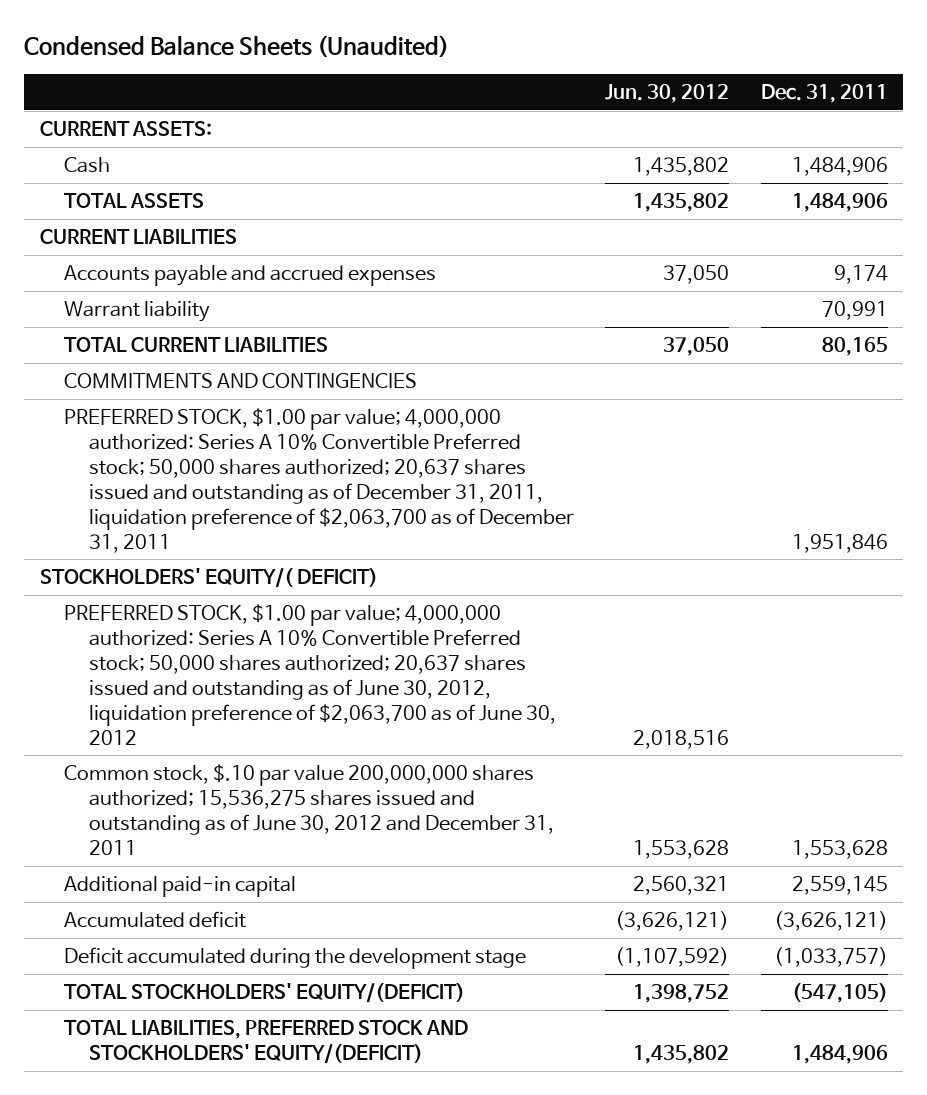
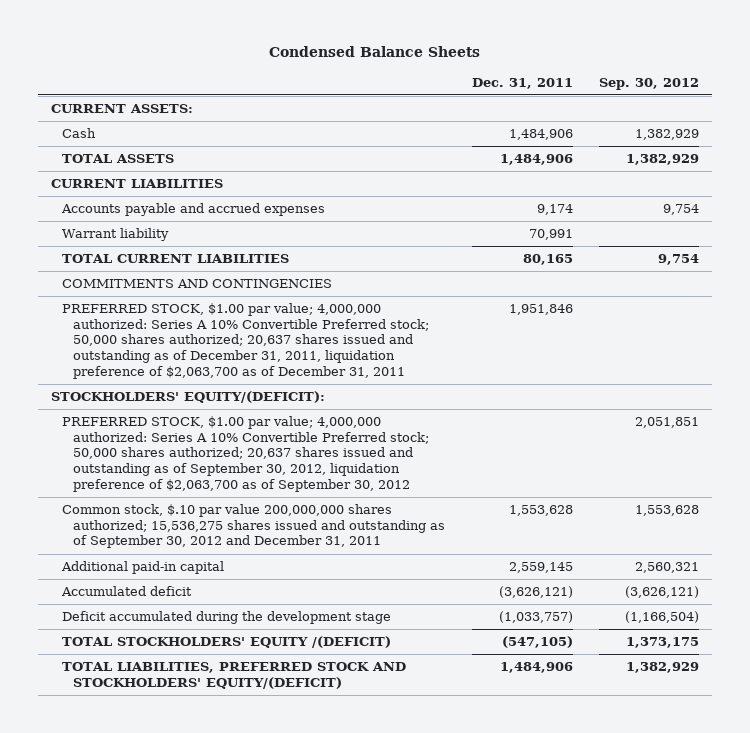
- Condensed Balance Sheets (Unaudited)
+ Condensed Balance Sheets
- | Jun. 30, 2012 | Dec. 31, 2011
+ | Dec. 31, 2011 | Sep. 30, 2012
- STOCKHOLDERS' EQUITY/( DEFICIT)
- PREFERRED STOCK, $1.00 par value; 4,000,000 authorized: Series A 10% Convertible Preferred stock; 50,000 shares authorized; 20,637 shares issued and outstanding as of June 30, 2012, liquidation preference of $2,063,700 as of June 30, 2012 | 2,018,516 |
- Common stock, $.10 par value 200,000,000 shares authorized; 15,536,275 shares issued and outstanding as of June 30, 2012 and December 31, 2011 | 1,553,628 | 1,553,628
+ STOCKHOLDERS' EQUITY/(DEFICIT):
+ PREFERRED STOCK, $1.00 par value; 4,000,000 authorized: Series A 10% Convertible Preferred stock; 50,000 shares authorized; 20,637 shares issued and outstanding as of September 30, 2012, liquidation preference of $2,063,700 as of September 30, 2012 | | 2,051,851
+ Common stock, $.10 par value 200,000,000 shares authorized; 15,536,275 shares issued and outstanding as of September 30, 2012 and December 31, 2011 | 1,553,628 | 1,553,628
- TOTAL STOCKHOLDERS' EQUITY/(DEFICIT) | 1,398,752 | (547,105)
+ TOTAL STOCKHOLDERS' EQUITY /(DEFICIT) | (547,105) | 1,373,175

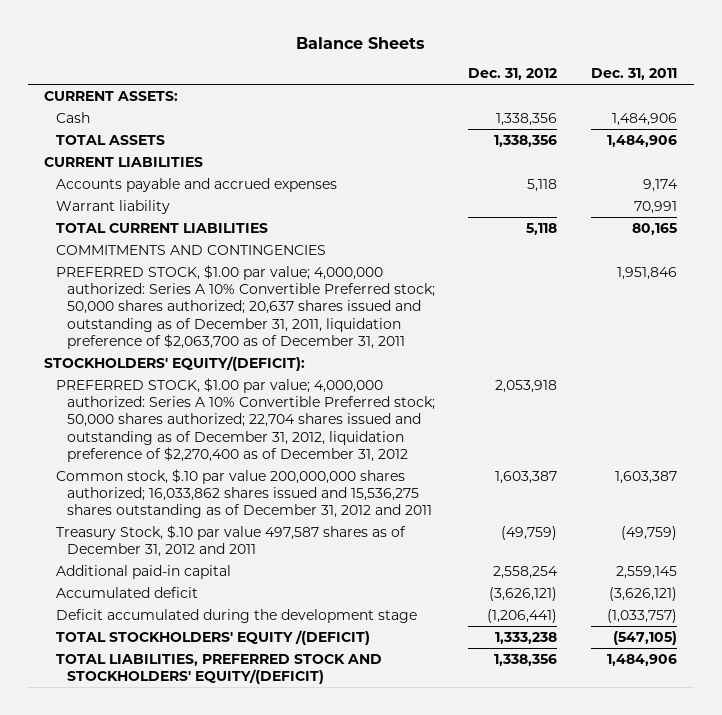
- Condensed Balance Sheets
+ Balance Sheets
- | Dec. 31, 2011 | Sep. 30, 2012
+ | Dec. 31, 2012 | Dec. 31, 2011
- PREFERRED STOCK, $1.00 par value; 4,000,000 authorized: Series A 10% Convertible Preferred stock; 50,000 shares authorized; 20,637 shares issued and outstanding as of September 30, 2012, liquidation preference of $2,063,700 as of September 30, 2012 | | 2,051,851
- Common stock, $.10 par value 200,000,000 shares authorized; 15,536,275 shares issued and outstanding as of September 30, 2012 and December 31, 2011 | 1,553,628 | 1,553,628
+ PREFERRED STOCK, $1.00 par value; 4,000,000 authorized: Series A 10% Convertible Preferred stock; 50,000 shares authorized; 22,704 shares issued and outstanding as of December 31, 2012, liquidation preference of $2,270,400 as of December 31, 2012 | 2,053,918 |
+ Common stock, $.10 par value 200,000,000 shares authorized; 16,033,862 shares issued and 15,536,275 shares outstanding as of December 31, 2012 and 2011 | 1,603,387 | 1,603,387
+ Treasury Stock, $.10 par value 497,587 shares as of December 31, 2012 and 2011 | (49,759) | (49,759)

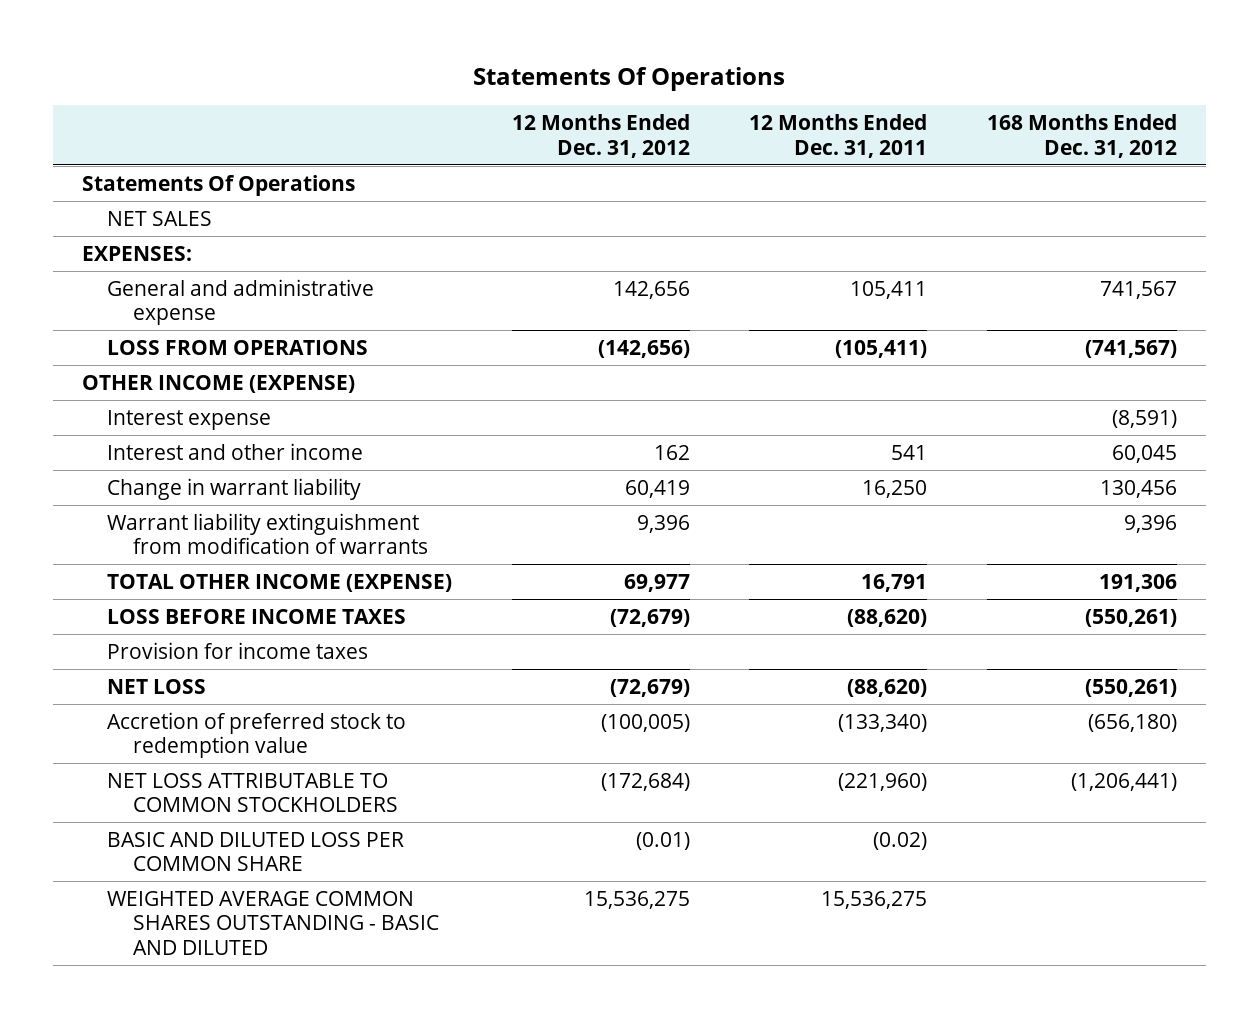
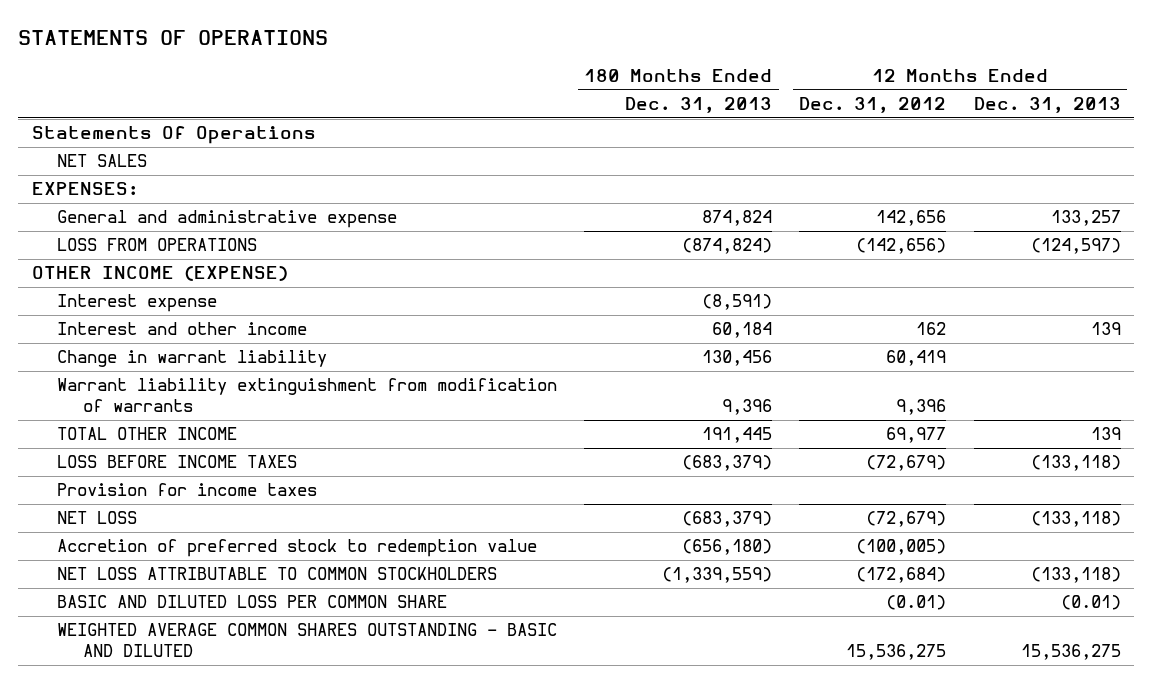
- Statements Of Operations
+ STATEMENTS OF OPERATIONS
- | 12 Months Ended Dec. 31, 2012 | 12 Months Ended Dec. 31, 2011 | 168 Months Ended Dec. 31, 2012
+ | 180 Months Ended Dec. 31, 2013 | 12 Months Ended Dec. 31, 2012 | 12 Months Ended Dec. 31, 2013
- TOTAL OTHER INCOME (EXPENSE) | 69,977 | 16,791 | 191,306
+ TOTAL OTHER INCOME | 191,445 | 69,977 | 139

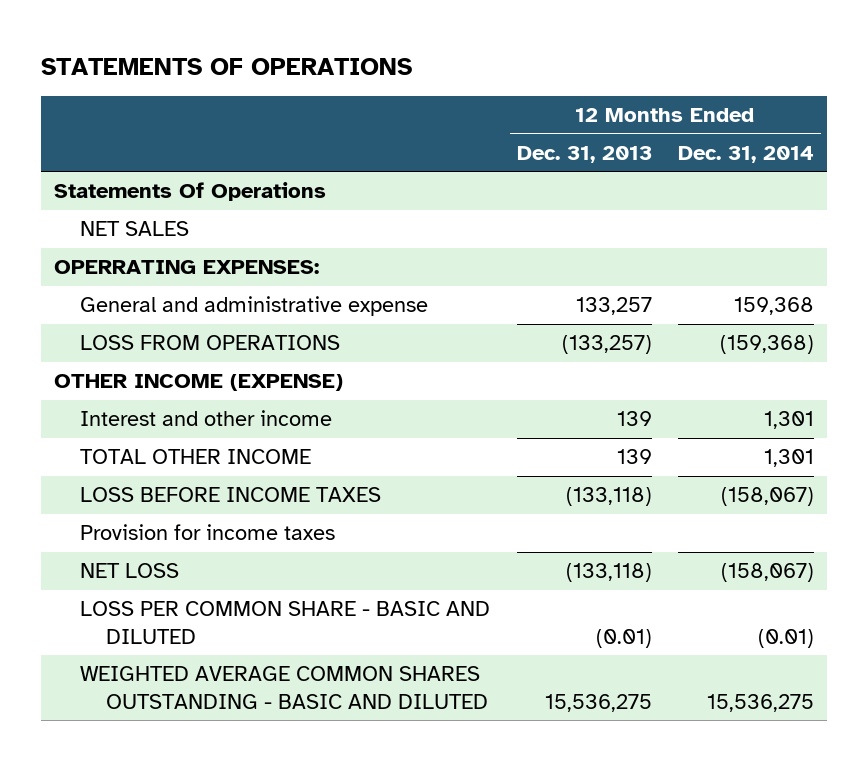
- | 180 Months Ended Dec. 31, 2013 | 12 Months Ended Dec. 31, 2012 | 12 Months Ended Dec. 31, 2013
+ | 12 Months Ended Dec. 31, 2013 | 12 Months Ended Dec. 31, 2014
- EXPENSES:
+ OPERRATING EXPENSES:
- LOSS FROM OPERATIONS | (874,824) | (142,656) | (124,597)
+ LOSS FROM OPERATIONS | (133,257) | (159,368)
- Interest expense | (8,591) | |
- Change in warrant liability | 130,456 | 60,419 |
- Warrant liability extinguishment from modification of warrants | 9,396 | 9,396 |
- Accretion of preferred stock to redemption value | (656,180) | (100,005) |
- NET LOSS ATTRIBUTABLE TO COMMON STOCKHOLDERS | (1,339,559) | (172,684) | (133,118)
- BASIC AND DILUTED LOSS PER COMMON SHARE | | (0.01) | (0.01)
+ LOSS PER COMMON SHARE - BASIC AND DILUTED | (0.01) | (0.01)

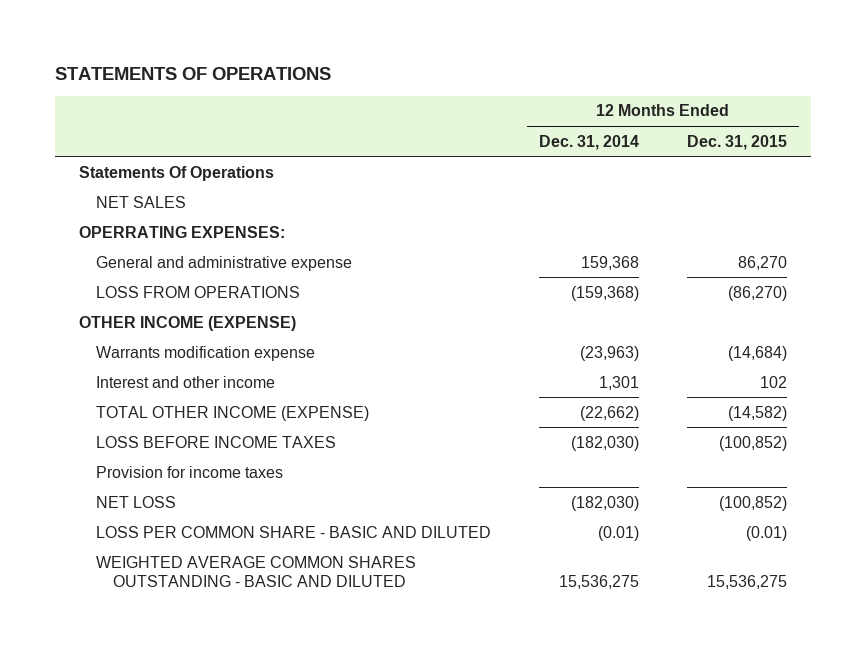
- | 12 Months Ended Dec. 31, 2013 | 12 Months Ended Dec. 31, 2014
+ | 12 Months Ended Dec. 31, 2014 | 12 Months Ended Dec. 31, 2015
+ Warrants modification expense | (23,963) | (14,684)
- TOTAL OTHER INCOME | 139 | 1,301
- LOSS BEFORE INCOME TAXES | (133,118) | (158,067)
+ TOTAL OTHER INCOME (EXPENSE) | (22,662) | (14,582)
+ LOSS BEFORE INCOME TAXES | (182,030) | (100,852)
- NET LOSS | (133,118) | (158,067)
+ NET LOSS | (182,030) | (100,852)

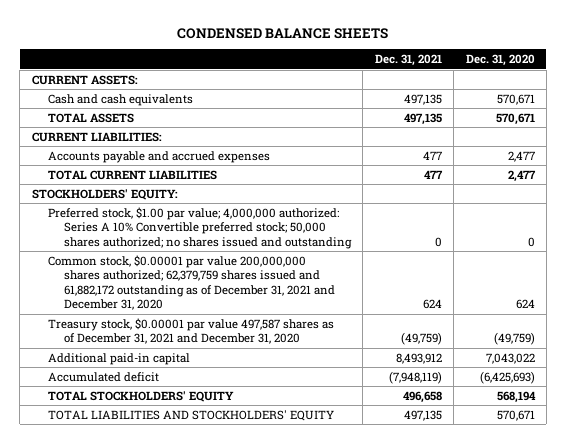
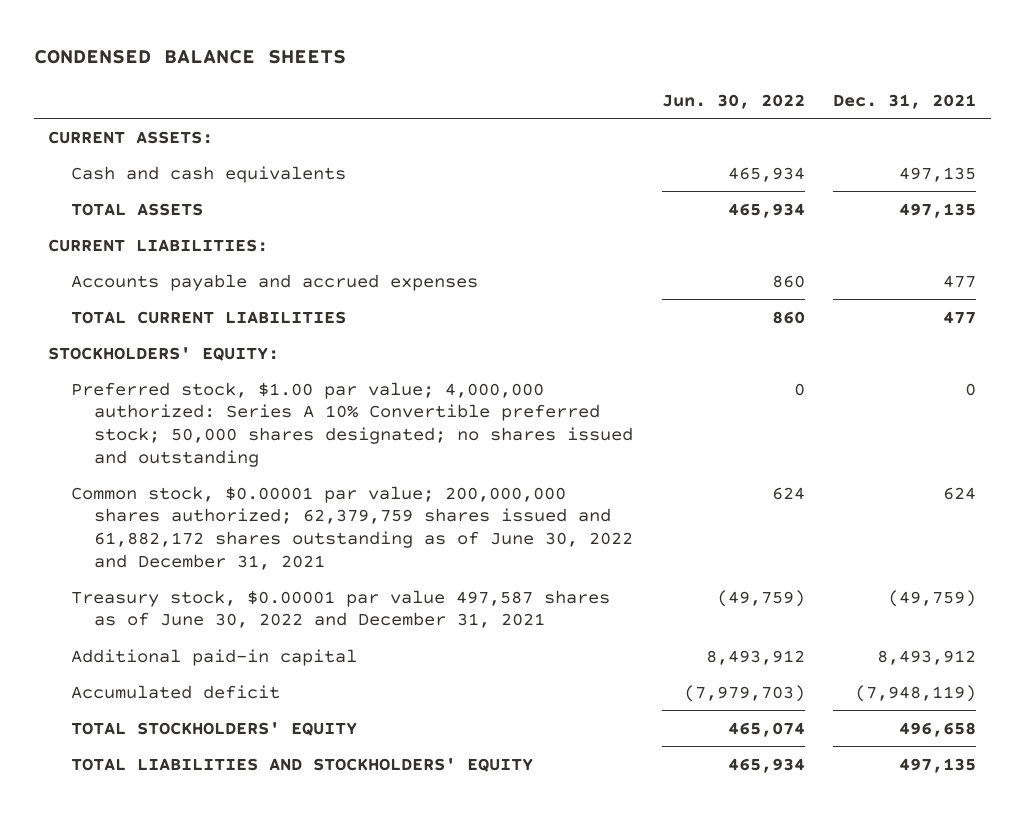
- | Dec. 31, 2021 | Dec. 31, 2020
+ | Jun. 30, 2022 | Dec. 31, 2021
- Preferred stock, $1.00 par value; 4,000,000 authorized: Series A 10% Convertible preferred stock; 50,000 shares authorized; no shares issued and outstanding | 0 | 0
- Common stock, $0.00001 par value 200,000,000 shares authorized; 62,379,759 shares issued and 61,882,172 outstanding as of December 31, 2021 and December 31, 2020 | 624 | 624
- Treasury stock, $0.00001 par value 497,587 shares as of December 31, 2021 and December 31, 2020 | (49,759) | (49,759)
+ Preferred stock, $1.00 par value; 4,000,000 authorized: Series A 10% Convertible preferred stock; 50,000 shares designated; no shares issued and outstanding | 0 | 0
+ Common stock, $0.00001 par value; 200,000,000 shares authorized; 62,379,759 shares issued and 61,882,172 shares outstanding as of June 30, 2022 and December 31, 2021 | 624 | 624
+ Treasury stock, $0.00001 par value 497,587 shares as of June 30, 2022 and December 31, 2021 | (49,759) | (49,759)

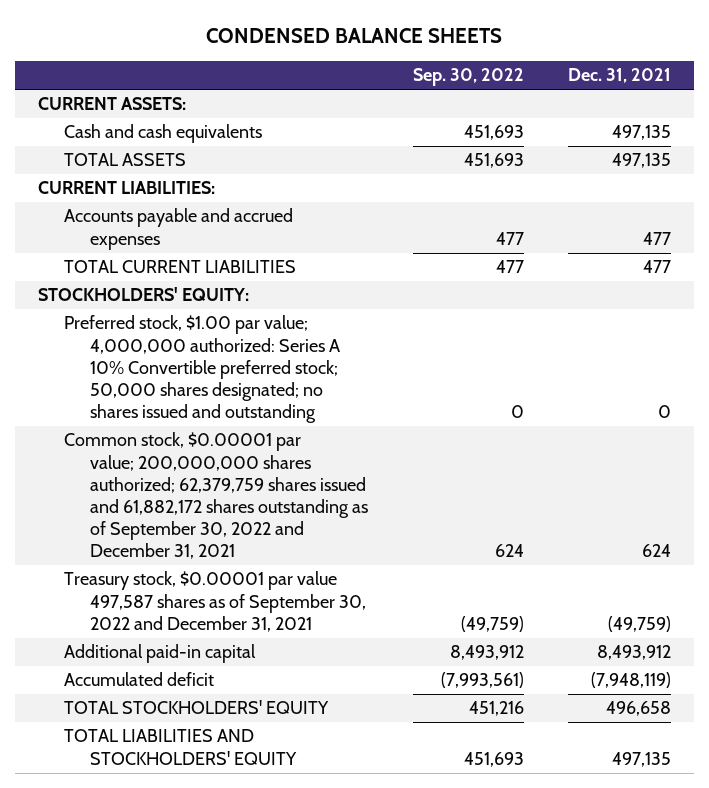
- | Jun. 30, 2022 | Dec. 31, 2021
+ | Sep. 30, 2022 | Dec. 31, 2021
- Common stock, $0.00001 par value; 200,000,000 shares authorized; 62,379,759 shares issued and 61,882,172 shares outstanding as of June 30, 2022 and December 31, 2021 | 624 | 624
- Treasury stock, $0.00001 par value 497,587 shares as of June 30, 2022 and December 31, 2021 | (49,759) | (49,759)
+ Common stock, $0.00001 par value; 200,000,000 shares authorized; 62,379,759 shares issued and 61,882,172 shares outstanding as of September 30, 2022 and December 31, 2021 | 624 | 624
+ Treasury stock, $0.00001 par value 497,587 shares as of September 30, 2022 and December 31, 2021 | (49,759) | (49,759)

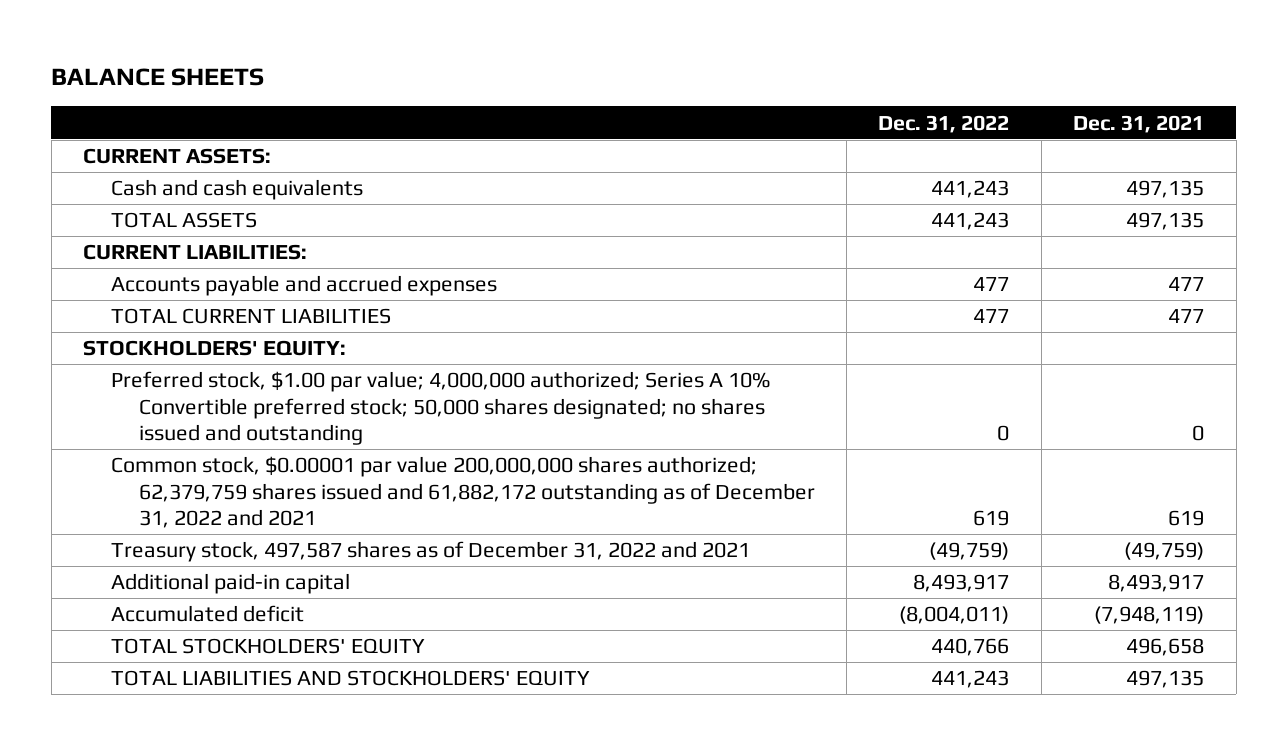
- CONDENSED BALANCE SHEETS
+ BALANCE SHEETS
- | Sep. 30, 2022 | Dec. 31, 2021
+ | Dec. 31, 2022 | Dec. 31, 2021
- Preferred stock, $1.00 par value; 4,000,000 authorized: Series A 10% Convertible preferred stock; 50,000 shares designated; no shares issued and outstanding | 0 | 0
- Common stock, $0.00001 par value; 200,000,000 shares authorized; 62,379,759 shares issued and 61,882,172 shares outstanding as of September 30, 2022 and December 31, 2021 | 624 | 624
- Treasury stock, $0.00001 par value 497,587 shares as of September 30, 2022 and December 31, 2021 | (49,759) | (49,759)
- Additional paid-in capital | 8,493,912 | 8,493,912
+ Preferred stock, $1.00 par value; 4,000,000 authorized; Series A 10% Convertible preferred stock; 50,000 shares designated; no shares issued and outstanding | 0 | 0
+ Common stock, $0.00001 par value 200,000,000 shares authorized; 62,379,759 shares issued and 61,882,172 outstanding as of December 31, 2022 and 2021 | 619 | 619
+ Treasury stock, 497,587 shares as of December 31, 2022 and 2021 | (49,759) | (49,759)
+ Additional paid-in capital | 8,493,917 | 8,493,917

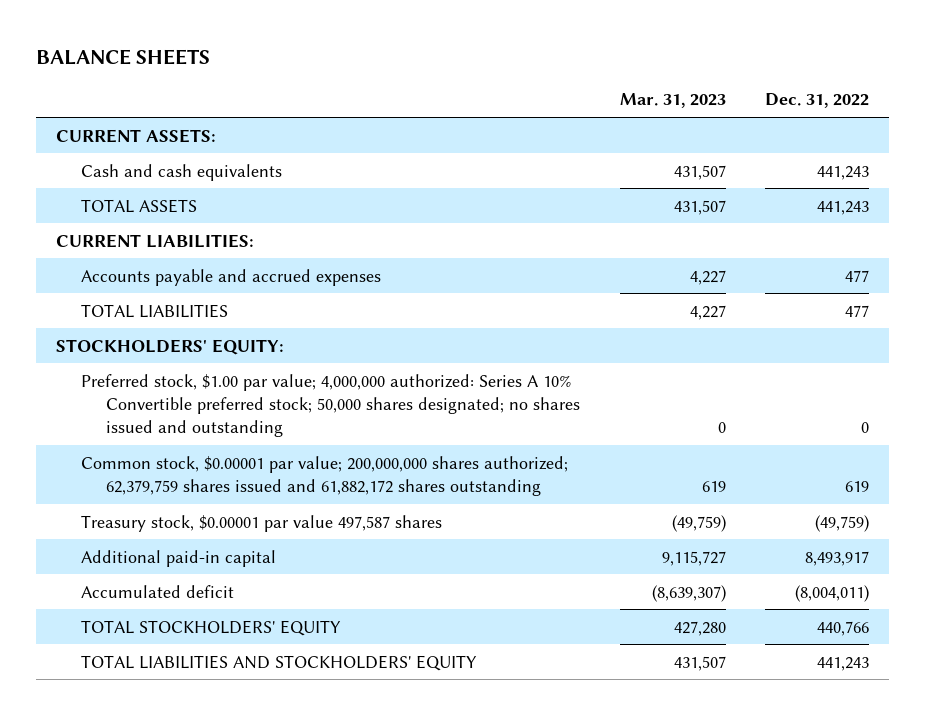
- | Dec. 31, 2022 | Dec. 31, 2021
+ | Mar. 31, 2023 | Dec. 31, 2022
- TOTAL CURRENT LIABILITIES | 477 | 477
+ TOTAL LIABILITIES | 4,227 | 477
- Preferred stock, $1.00 par value; 4,000,000 authorized; Series A 10% Convertible preferred stock; 50,000 shares designated; no shares issued and outstanding | 0 | 0
- Common stock, $0.00001 par value 200,000,000 shares authorized; 62,379,759 shares issued and 61,882,172 outstanding as of December 31, 2022 and 2021 | 619 | 619
- Treasury stock, 497,587 shares as of December 31, 2022 and 2021 | (49,759) | (49,759)
+ Preferred stock, $1.00 par value; 4,000,000 authorized: Series A 10% Convertible preferred stock; 50,000 shares designated; no shares issued and outstanding | 0 | 0
+ Common stock, $0.00001 par value; 200,000,000 shares authorized; 62,379,759 shares issued and 61,882,172 shares outstanding | 619 | 619
+ Treasury stock, $0.00001 par value 497,587 shares | (49,759) | (49,759)

